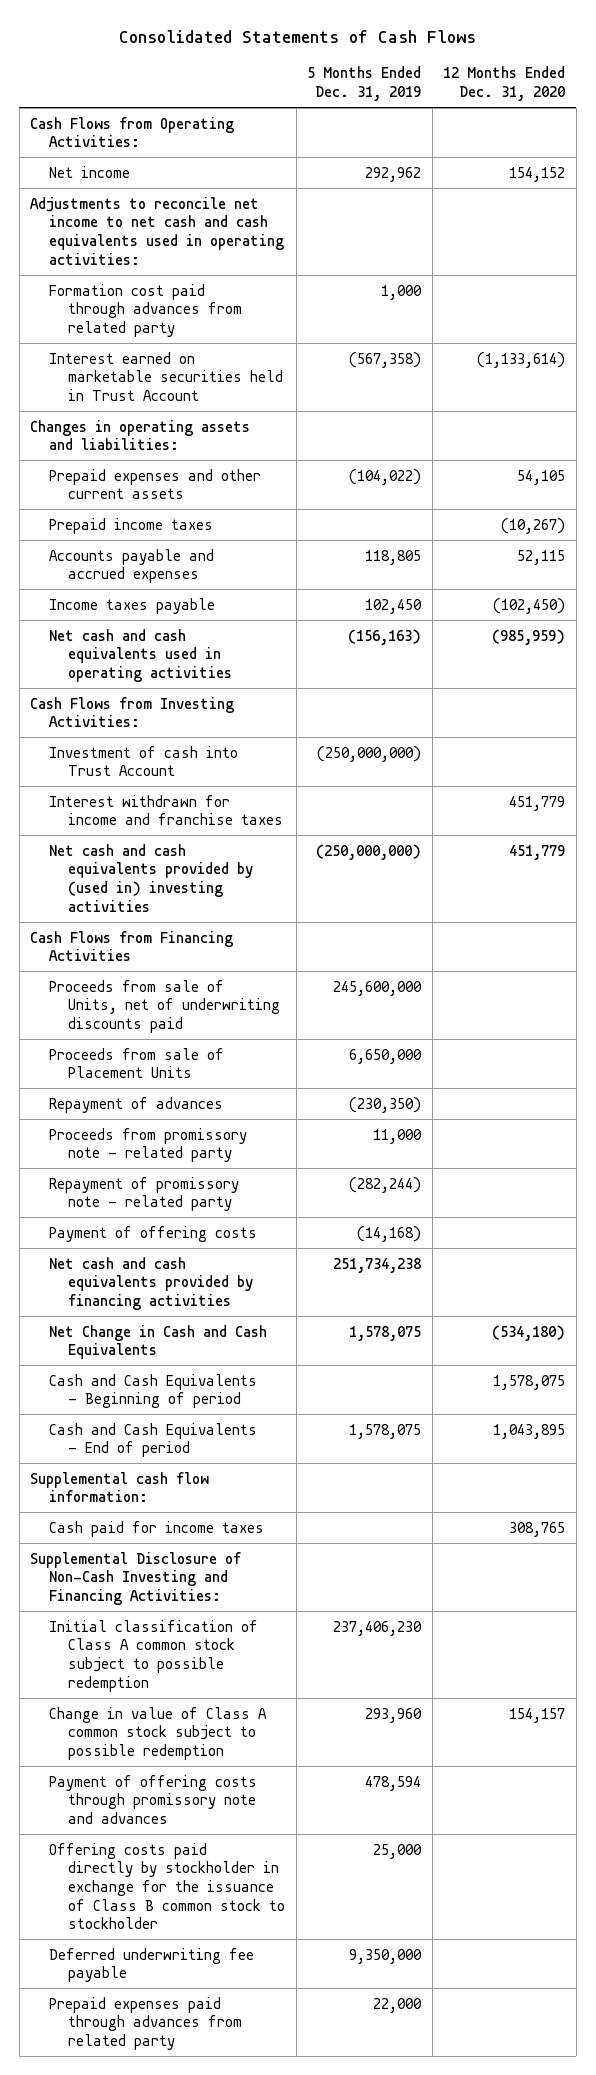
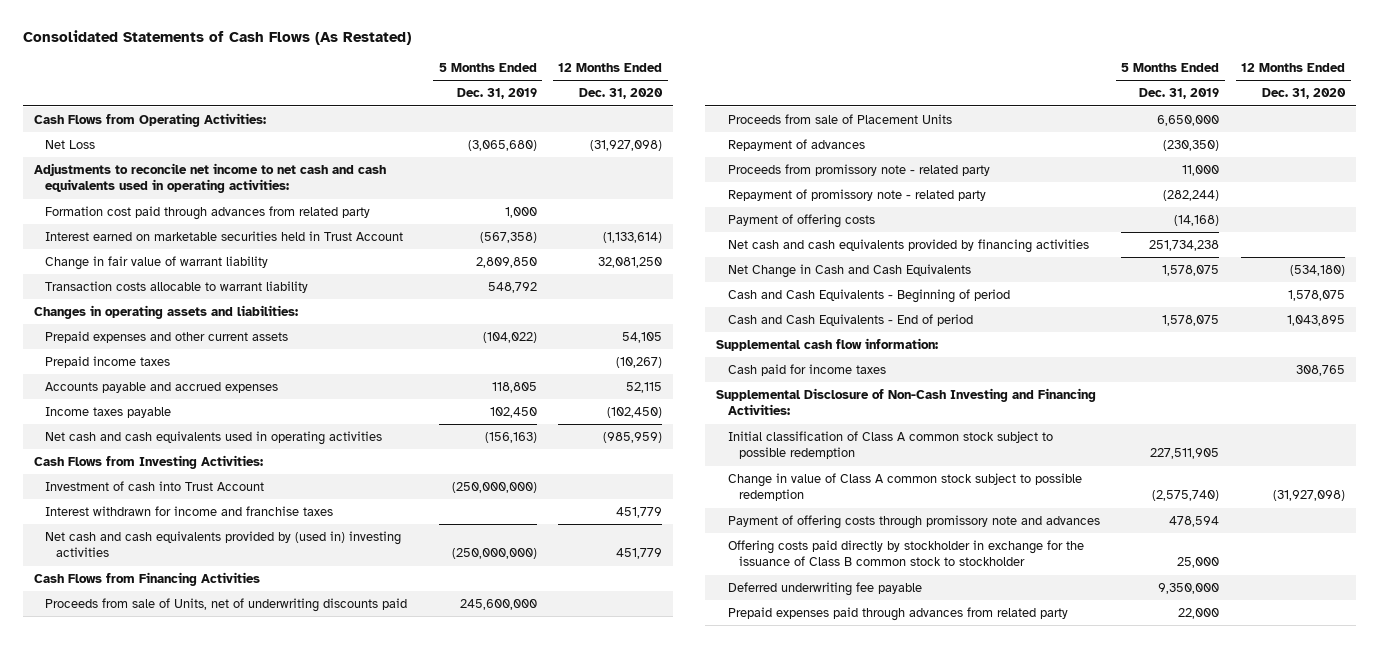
- Consolidated Statements of Cash Flows
+ Consolidated Statements of Cash Flows (As Restated)
- Net income | 292,962 | 154,152
+ Net Loss | (3,065,680) | (31,927,098)
+ Change in fair value of warrant liability | 2,809,850 | 32,081,250
+ Transaction costs allocable to warrant liability | 548,792 |
- Initial classification of Class A common stock subject to possible redemption | 237,406,230 |
- Change in value of Class A common stock subject to possible redemption | 293,960 | 154,157
+ Initial classification of Class A common stock subject to possible redemption | 227,511,905 |
+ Change in value of Class A common stock subject to possible redemption | (2,575,740) | (31,927,098)

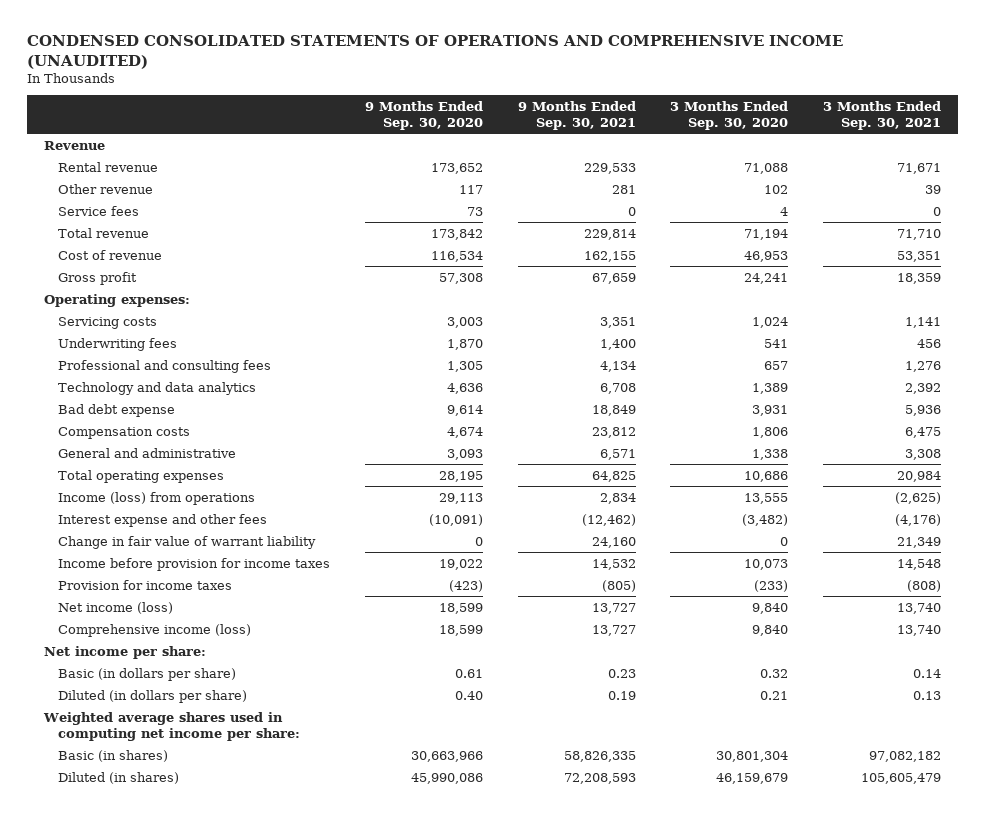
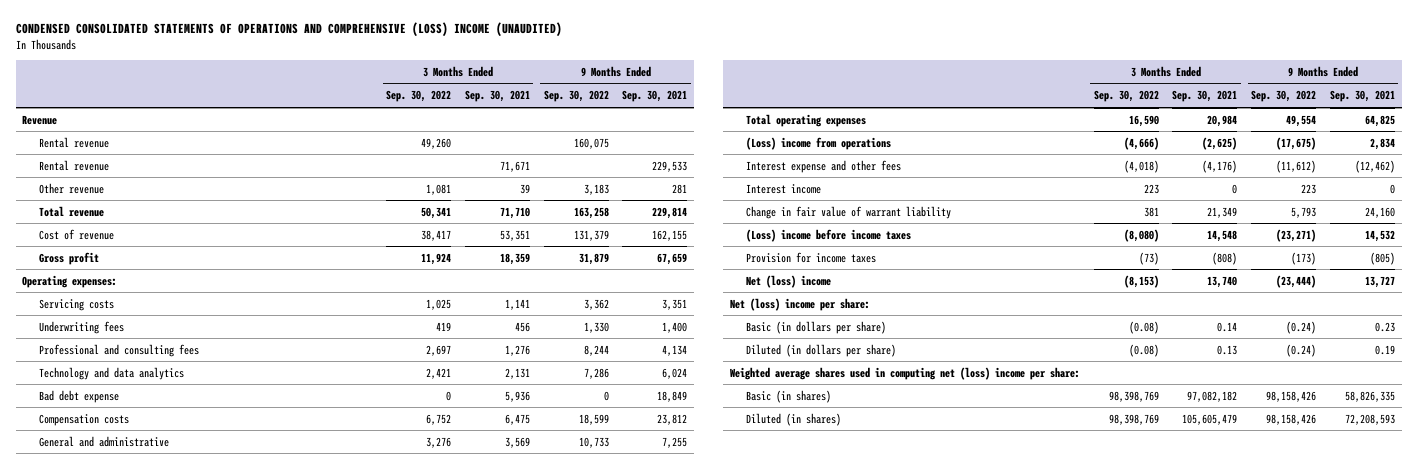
- CONDENSED CONSOLIDATED STATEMENTS OF OPERATIONS AND COMPREHENSIVE INCOME (UNAUDITED)
+ CONDENSED CONSOLIDATED STATEMENTS OF OPERATIONS AND COMPREHENSIVE (LOSS) INCOME (UNAUDITED)
- | 9 Months Ended Sep. 30, 2020 | 9 Months Ended Sep. 30, 2021 | 3 Months Ended Sep. 30, 2020 | 3 Months Ended Sep. 30, 2021
+ | 3 Months Ended Sep. 30, 2022 | 3 Months Ended Sep. 30, 2021 | 9 Months Ended Sep. 30, 2022 | 9 Months Ended Sep. 30, 2021
+ Rental revenue | 49,260 | | 160,075 |
- Service fees | 73 | 0 | 4 | 0
- Technology and data analytics | 4,636 | 6,708 | 1,389 | 2,392
+ Technology and data analytics | 2,421 | 2,131 | 7,286 | 6,024
- General and administrative | 3,093 | 6,571 | 1,338 | 3,308
+ General and administrative | 3,276 | 3,569 | 10,733 | 7,255
- Income (loss) from operations | 29,113 | 2,834 | 13,555 | (2,625)
+ (Loss) income from operations | (4,666) | (2,625) | (17,675) | 2,834
+ Interest income | 223 | 0 | 223 | 0
- Income before provision for income taxes | 19,022 | 14,532 | 10,073 | 14,548
+ (Loss) income before income taxes | (8,080) | 14,548 | (23,271) | 14,532
- Net income (loss) | 18,599 | 13,727 | 9,840 | 13,740
- Comprehensive income (loss) | 18,599 | 13,727 | 9,840 | 13,740
- Net income per share:
+ Net (loss) income | (8,153) | 13,740 | (23,444) | 13,727
+ Net (loss) income per share:
- Weighted average shares used in computing net income per share:
+ Weighted average shares used in computing net (loss) income per share:

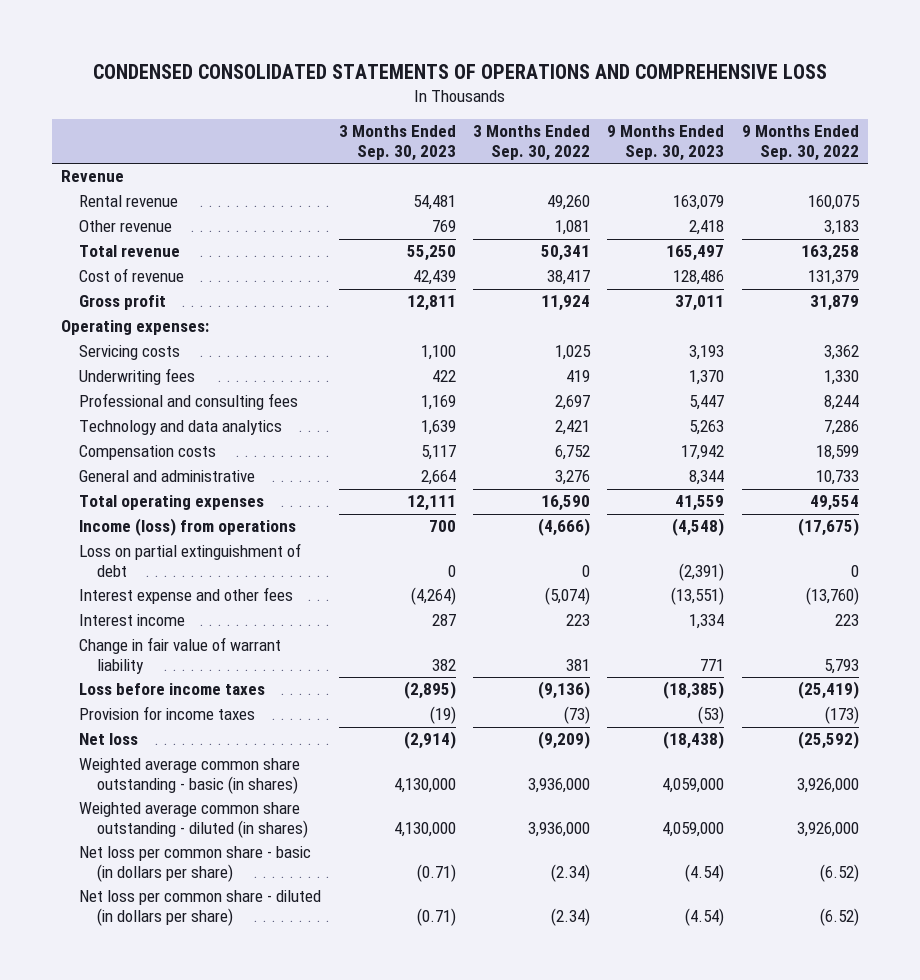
- CONDENSED CONSOLIDATED STATEMENTS OF OPERATIONS AND COMPREHENSIVE (LOSS) INCOME (UNAUDITED)
+ CONDENSED CONSOLIDATED STATEMENTS OF OPERATIONS AND COMPREHENSIVE LOSS
- | 3 Months Ended Sep. 30, 2022 | 3 Months Ended Sep. 30, 2021 | 9 Months Ended Sep. 30, 2022 | 9 Months Ended Sep. 30, 2021
+ | 3 Months Ended Sep. 30, 2023 | 3 Months Ended Sep. 30, 2022 | 9 Months Ended Sep. 30, 2023 | 9 Months Ended Sep. 30, 2022
- Rental revenue | | 71,671 | | 229,533
- Bad debt expense | 0 | 5,936 | 0 | 18,849
- (Loss) income from operations | (4,666) | (2,625) | (17,675) | 2,834
- Interest expense and other fees | (4,018) | (4,176) | (11,612) | (12,462)
+ Income (loss) from operations | 700 | (4,666) | (4,548) | (17,675)
+ Loss on partial extinguishment of debt | 0 | 0 | (2,391) | 0
+ Interest expense and other fees | (4,264) | (5,074) | (13,551) | (13,760)
- (Loss) income before income taxes | (8,080) | 14,548 | (23,271) | 14,532
+ Loss before income taxes | (2,895) | (9,136) | (18,385) | (25,419)
- Net (loss) income | (8,153) | 13,740 | (23,444) | 13,727
- Net (loss) income per share:
- Basic (in dollars per share) | (0.08) | 0.14 | (0.24) | 0.23
- Diluted (in dollars per share) | (0.08) | 0.13 | (0.24) | 0.19
- Weighted average shares used in computing net (loss) income per share:
- Basic (in shares) | 98,398,769 | 97,082,182 | 98,158,426 | 58,826,335
- Diluted (in shares) | 98,398,769 | 105,605,479 | 98,158,426 | 72,208,593
+ Net loss | (2,914) | (9,209) | (18,438) | (25,592)
+ Weighted average common share outstanding - basic (in shares) | 4,130,000 | 3,936,000 | 4,059,000 | 3,926,000
+ Weighted average common share outstanding - diluted (in shares) | 4,130,000 | 3,936,000 | 4,059,000 | 3,926,000
+ Net loss per common share - basic (in dollars per share) | (0.71) | (2.34) | (4.54) | (6.52)
+ Net loss per common share - diluted (in dollars per share) | (0.71) | (2.34) | (4.54) | (6.52)

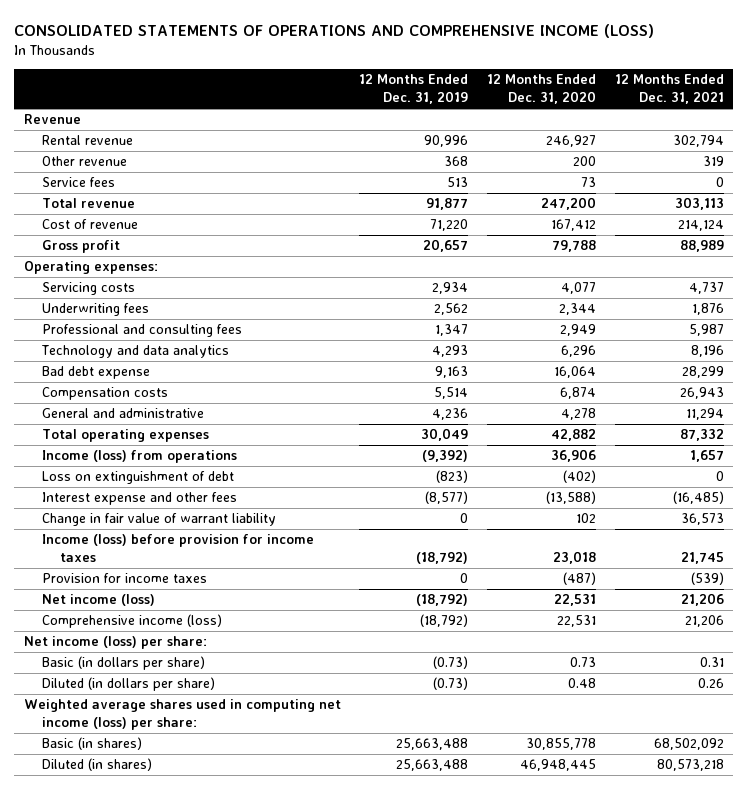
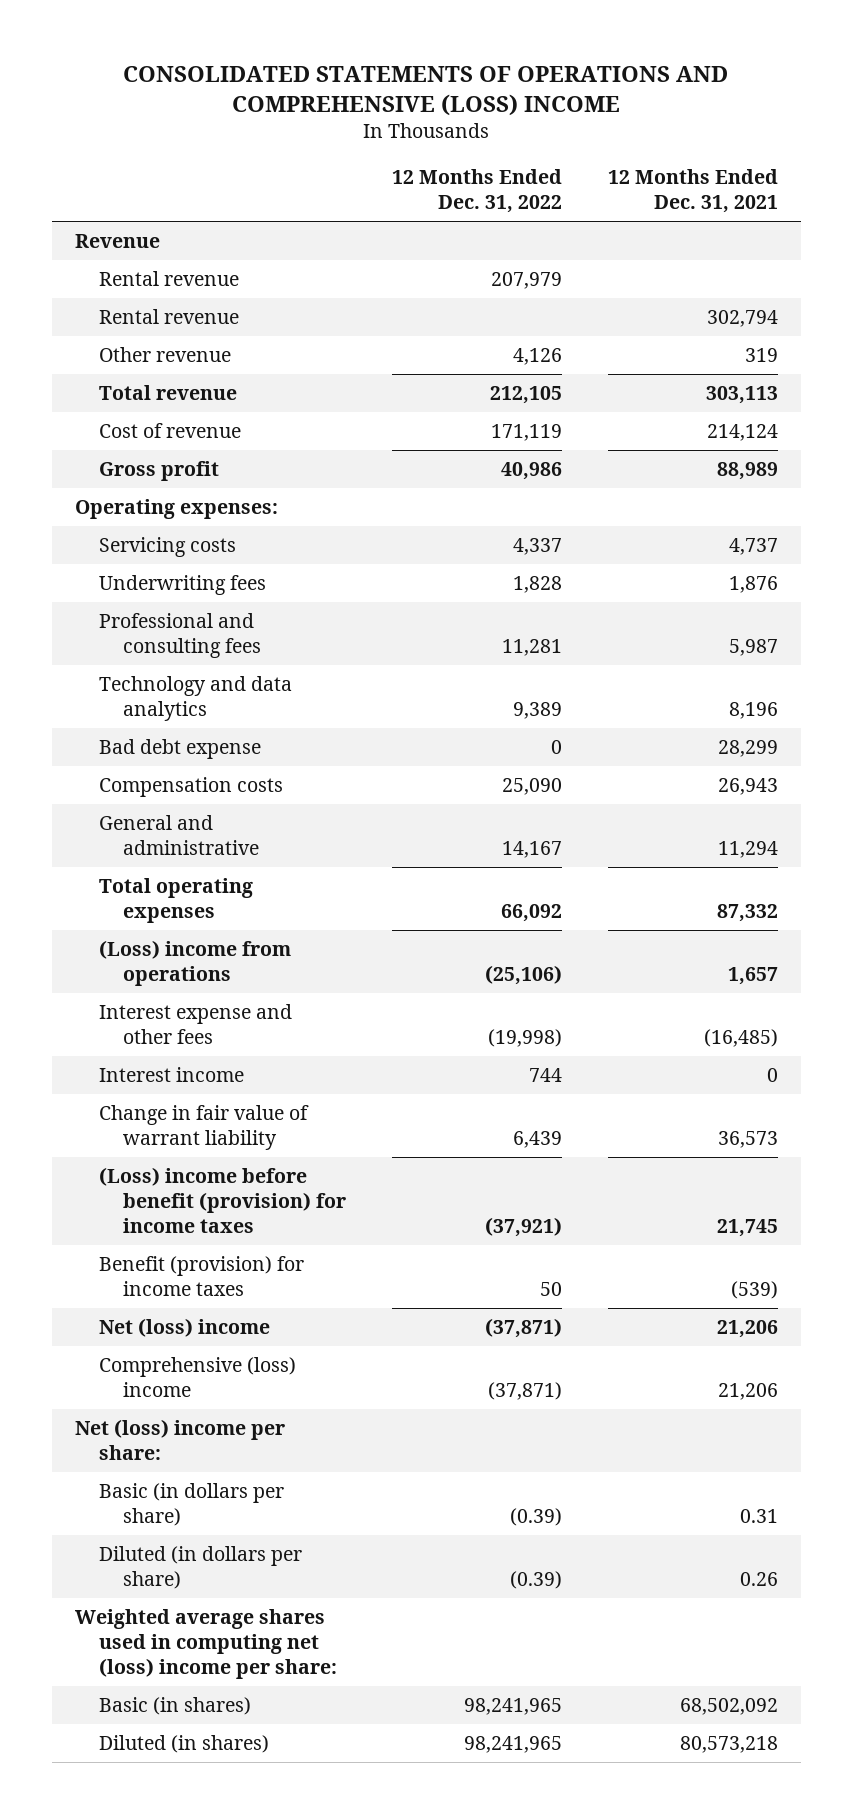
- CONSOLIDATED STATEMENTS OF OPERATIONS AND COMPREHENSIVE INCOME (LOSS)
+ CONSOLIDATED STATEMENTS OF OPERATIONS AND COMPREHENSIVE (LOSS) INCOME
- | 12 Months Ended Dec. 31, 2019 | 12 Months Ended Dec. 31, 2020 | 12 Months Ended Dec. 31, 2021
+ | 12 Months Ended Dec. 31, 2022 | 12 Months Ended Dec. 31, 2021
+ Rental revenue | 207,979 |
- Service fees | 513 | 73 | 0
- Income (loss) from operations | (9,392) | 36,906 | 1,657
- Loss on extinguishment of debt | (823) | (402) | 0
+ (Loss) income from operations | (25,106) | 1,657
+ Interest income | 744 | 0
- Income (loss) before provision for income taxes | (18,792) | 23,018 | 21,745
- Provision for income taxes | 0 | (487) | (539)
- Net income (loss) | (18,792) | 22,531 | 21,206
- Comprehensive income (loss) | (18,792) | 22,531 | 21,206
- Net income (loss) per share:
+ (Loss) income before benefit (provision) for income taxes | (37,921) | 21,745
+ Benefit (provision) for income taxes | 50 | (539)
+ Net (loss) income | (37,871) | 21,206
+ Comprehensive (loss) income | (37,871) | 21,206
+ Net (loss) income per share:
- Weighted average shares used in computing net income (loss) per share:
+ Weighted average shares used in computing net (loss) income per share:

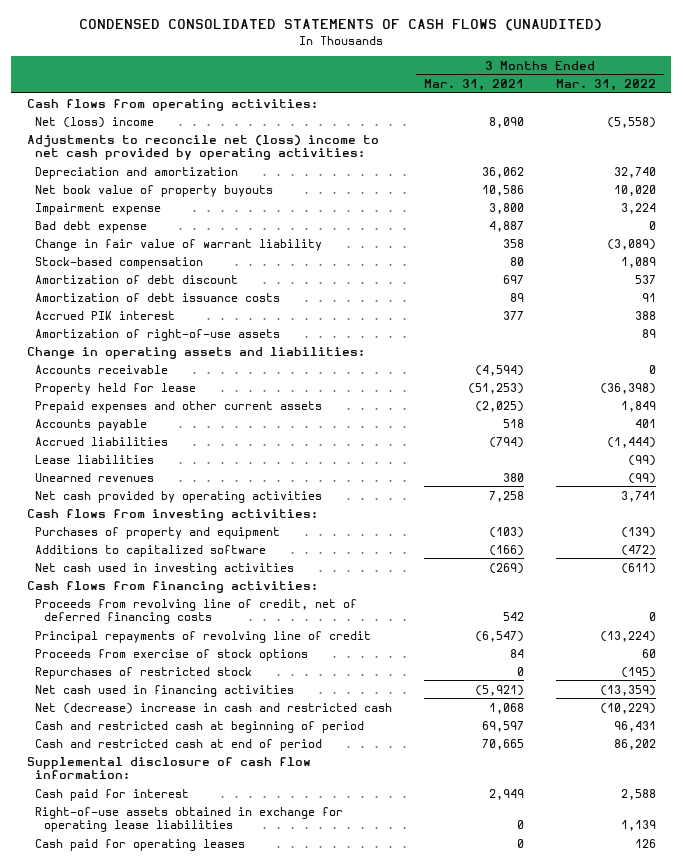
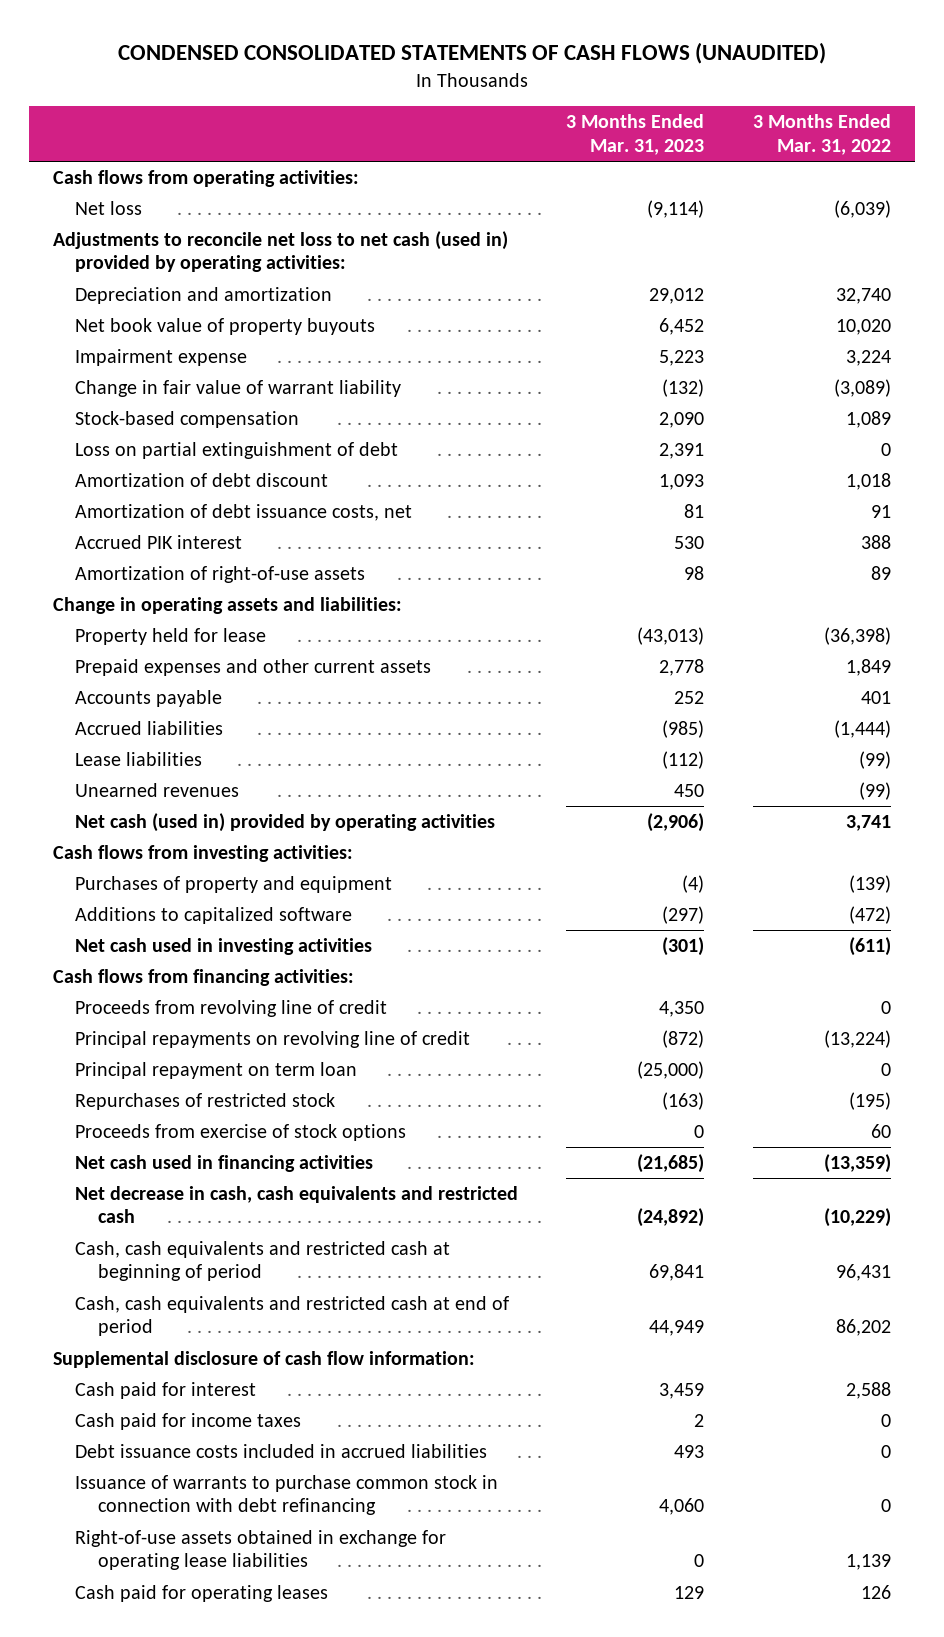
- | 3 Months Ended Mar. 31, 2021 | 3 Months Ended Mar. 31, 2022
+ | 3 Months Ended Mar. 31, 2023 | 3 Months Ended Mar. 31, 2022
- Net (loss) income | 8,090 | (5,558)
- Adjustments to reconcile net (loss) income to net cash provided by operating activities:
+ Net loss | (9,114) | (6,039)
+ Adjustments to reconcile net loss to net cash (used in) provided by operating activities:
- Bad debt expense | 4,887 | 0
- Amortization of debt discount | 697 | 537
- Amortization of debt issuance costs | 89 | 91
+ Loss on partial extinguishment of debt | 2,391 | 0
+ Amortization of debt discount | 1,093 | 1,018
+ Amortization of debt issuance costs, net | 81 | 91
- Accounts receivable | (4,594) | 0
- Net cash provided by operating activities | 7,258 | 3,741
+ Net cash (used in) provided by operating activities | (2,906) | 3,741
- Proceeds from revolving line of credit, net of deferred financing costs | 542 | 0
- Principal repayments of revolving line of credit | (6,547) | (13,224)
+ Proceeds from revolving line of credit | 4,350 | 0
+ Principal repayments on revolving line of credit | (872) | (13,224)
+ Principal repayment on term loan | (25,000) | 0
moved down: Proceeds from exercise of stock options | 0 | 60
- Net (decrease) increase in cash and restricted cash | 1,068 | (10,229)
- Cash and restricted cash at beginning of period | 69,597 | 96,431
- Cash and restricted cash at end of period | 70,665 | 86,202
+ Net decrease in cash, cash equivalents and restricted cash | (24,892) | (10,229)
+ Cash, cash equivalents and restricted cash at beginning of period | 69,841 | 96,431
+ Cash, cash equivalents and restricted cash at end of period | 44,949 | 86,202
+ Cash paid for income taxes | 2 | 0
+ Debt issuance costs included in accrued liabilities | 493 | 0
+ Issuance of warrants to purchase common stock in connection with debt refinancing | 4,060 | 0

